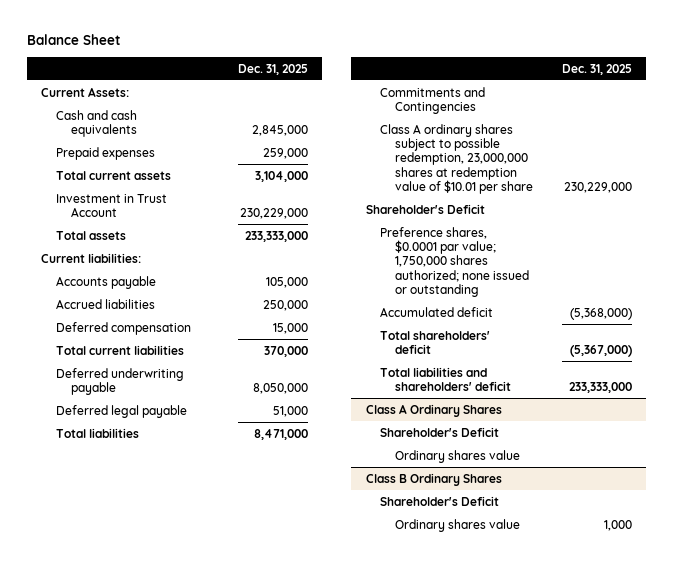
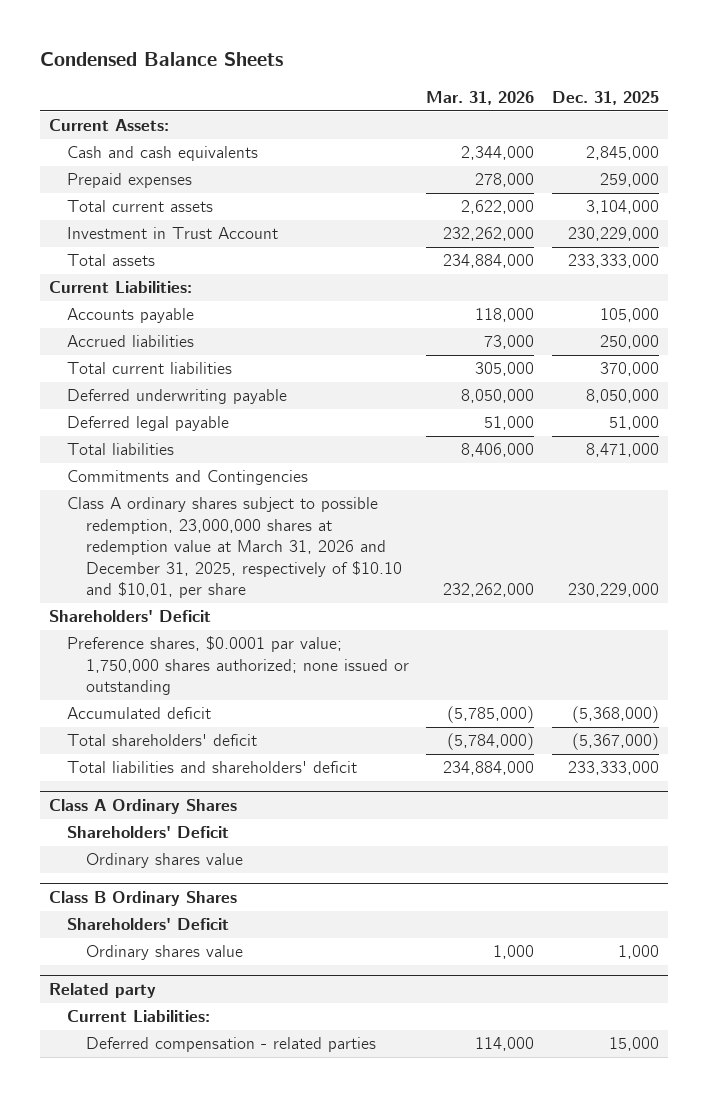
- Balance Sheet
+ Condensed Balance Sheets
- | Dec. 31, 2025
+ | Mar. 31, 2026 | Dec. 31, 2025
- Current liabilities:
+ Current Liabilities:
- Deferred compensation | 15,000
- Class A ordinary shares subject to possible redemption, 23,000,000 shares at redemption value of $10.01 per share | 230,229,000
- Shareholder's Deficit
+ Class A ordinary shares subject to possible redemption, 23,000,000 shares at redemption value at March 31, 2026 and December 31, 2025, respectively of $10.10 and $10,01, per share | 232,262,000 | 230,229,000
+ Shareholders' Deficit
@ Class A Ordinary Shares
- Shareholder's Deficit
+ Shareholders' Deficit
@ Class B Ordinary Shares
- Shareholder's Deficit
+ Shareholders' Deficit
+ Related party
+ Current Liabilities:
+ Deferred compensation - related parties | 114,000 | 15,000

